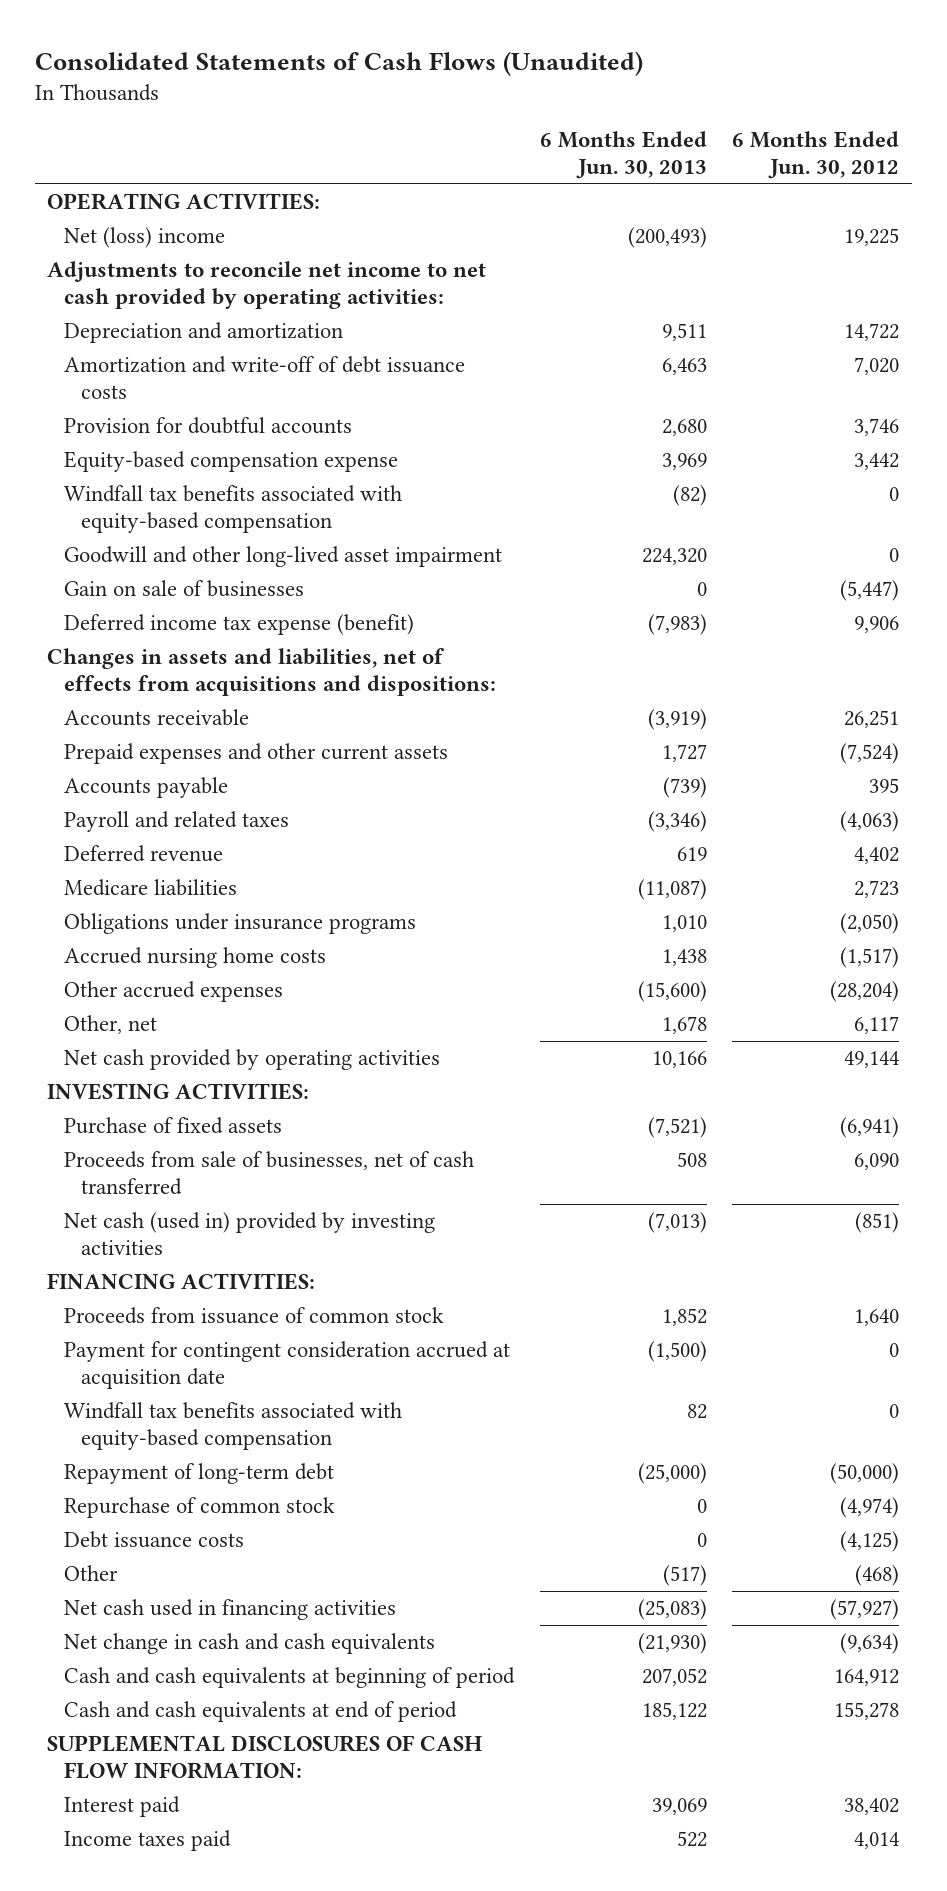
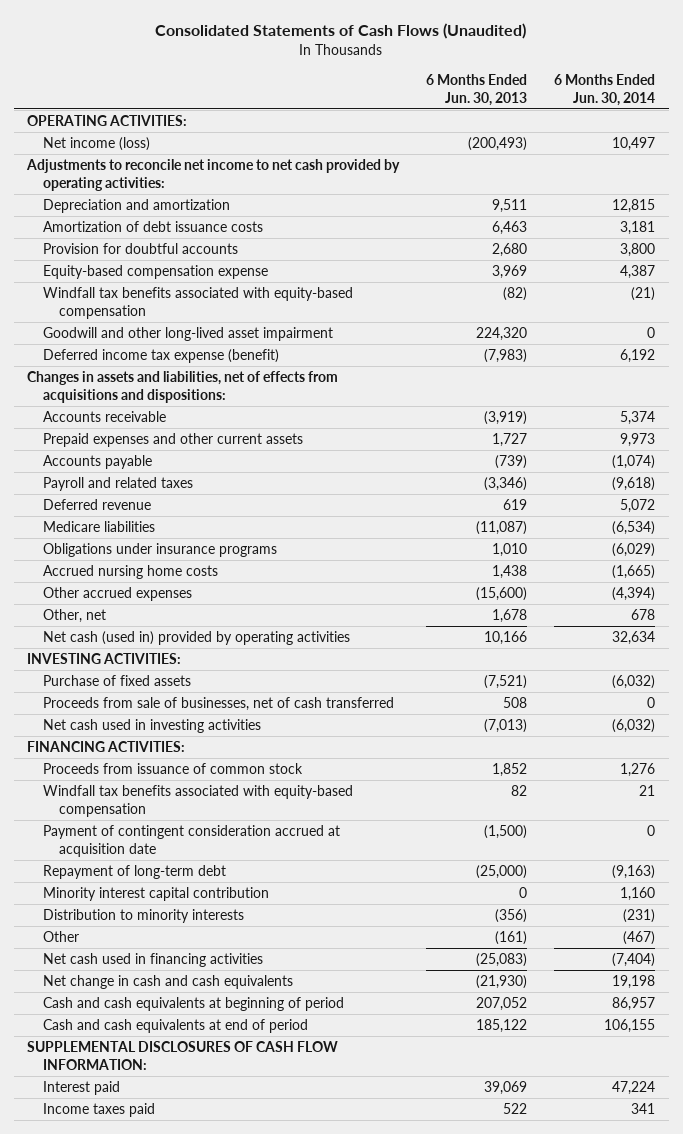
- | 6 Months Ended Jun. 30, 2013 | 6 Months Ended Jun. 30, 2012
+ | 6 Months Ended Jun. 30, 2013 | 6 Months Ended Jun. 30, 2014
- Net (loss) income | (200,493) | 19,225
+ Net income (loss) | (200,493) | 10,497
- Amortization and write-off of debt issuance costs | 6,463 | 7,020
+ Amortization of debt issuance costs | 6,463 | 3,181
- Gain on sale of businesses | 0 | (5,447)
- Net cash provided by operating activities | 10,166 | 49,144
+ Net cash (used in) provided by operating activities | 10,166 | 32,634
- Net cash (used in) provided by investing activities | (7,013) | (851)
+ Net cash used in investing activities | (7,013) | (6,032)
- Payment for contingent consideration accrued at acquisition date | (1,500) | 0
+ Payment of contingent consideration accrued at acquisition date | (1,500) | 0
- Repurchase of common stock | 0 | (4,974)
- Debt issuance costs | 0 | (4,125)
- Other | (517) | (468)
+ Minority interest capital contribution | 0 | 1,160
+ Distribution to minority interests | (356) | (231)
+ Other | (161) | (467)

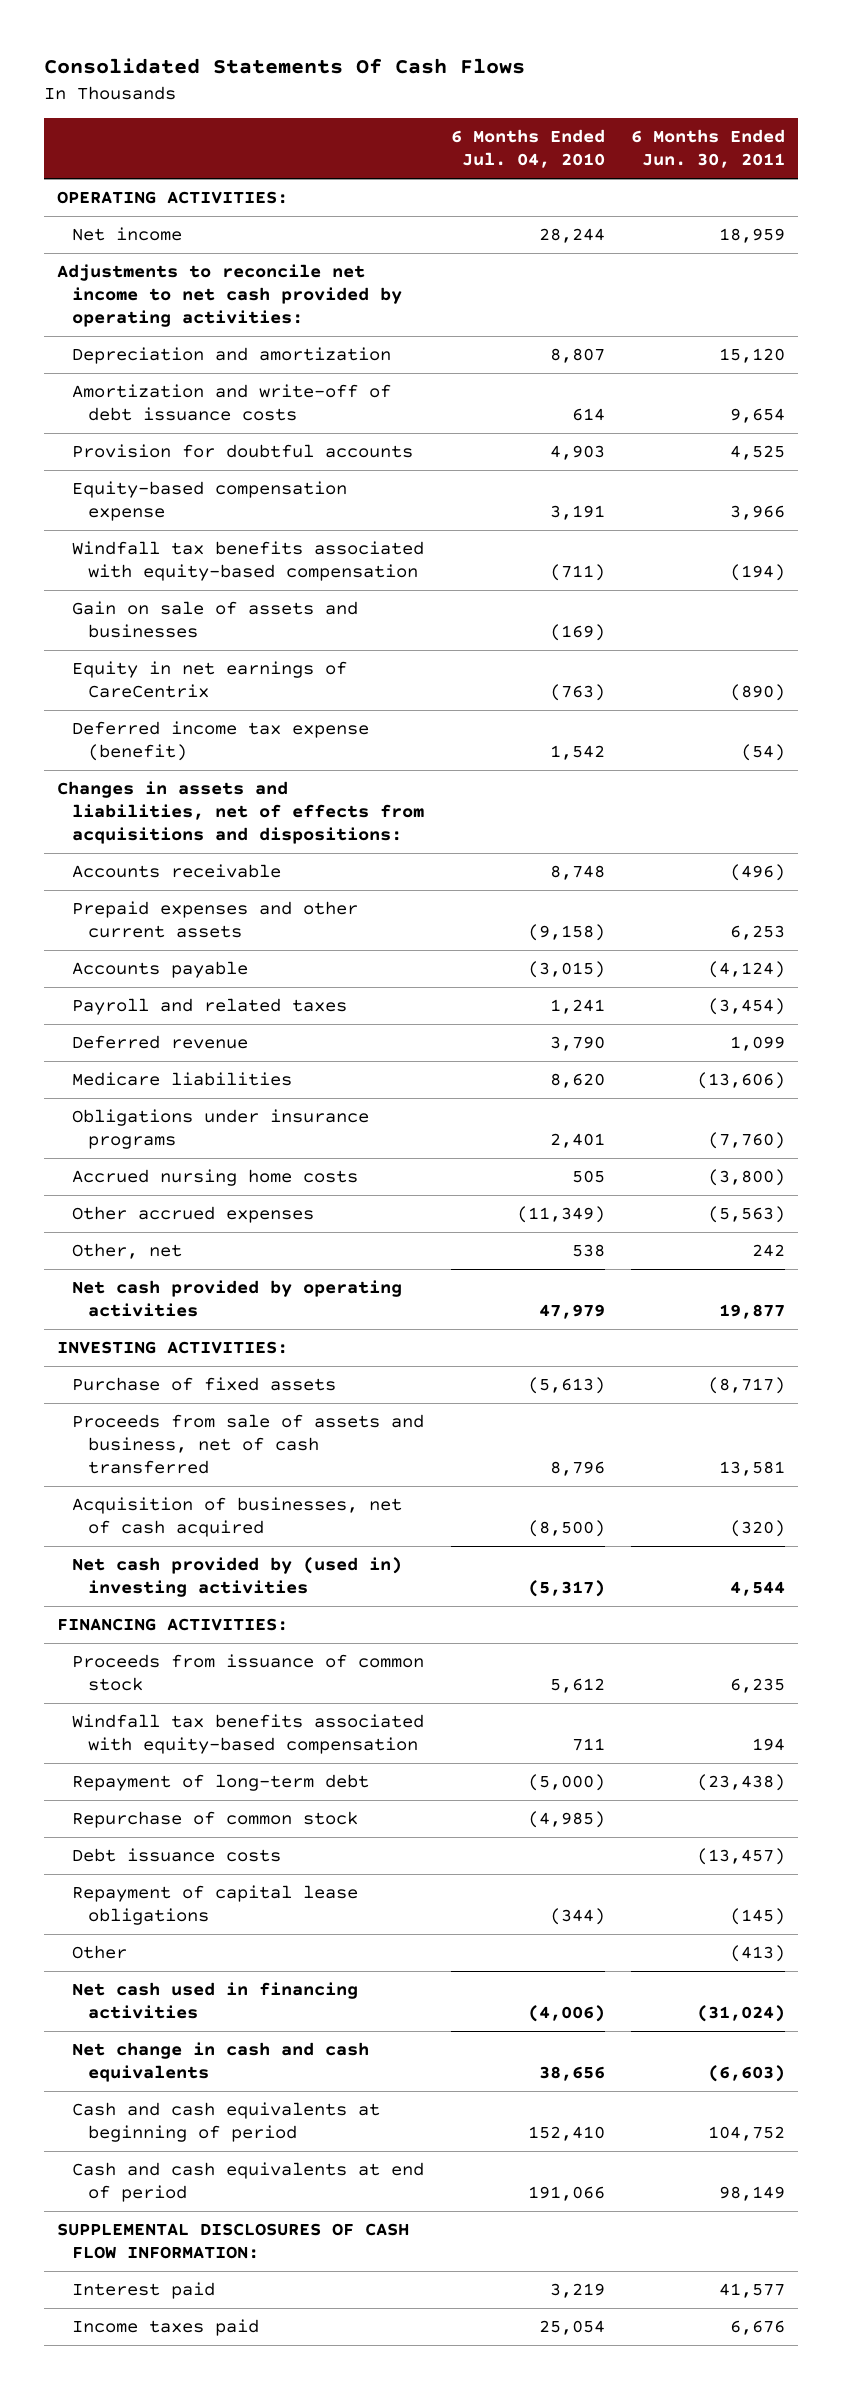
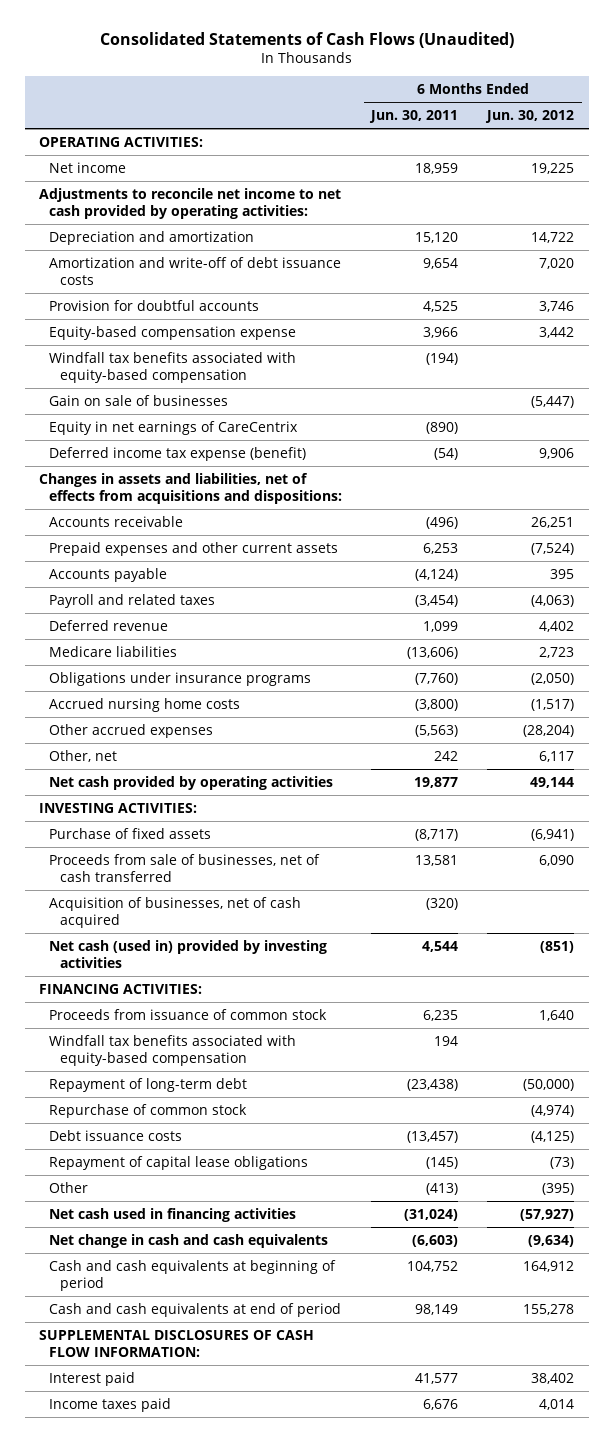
- Consolidated Statements Of Cash Flows
+ Consolidated Statements of Cash Flows (Unaudited)
- | 6 Months Ended Jul. 04, 2010 | 6 Months Ended Jun. 30, 2011
+ | 6 Months Ended Jun. 30, 2011 | 6 Months Ended Jun. 30, 2012
- Gain on sale of assets and businesses | (169) |
+ Gain on sale of businesses | | (5,447)
- Proceeds from sale of assets and business, net of cash transferred | 8,796 | 13,581
+ Proceeds from sale of businesses, net of cash transferred | 13,581 | 6,090
- Net cash provided by (used in) investing activities | (5,317) | 4,544
+ Net cash (used in) provided by investing activities | 4,544 | (851)

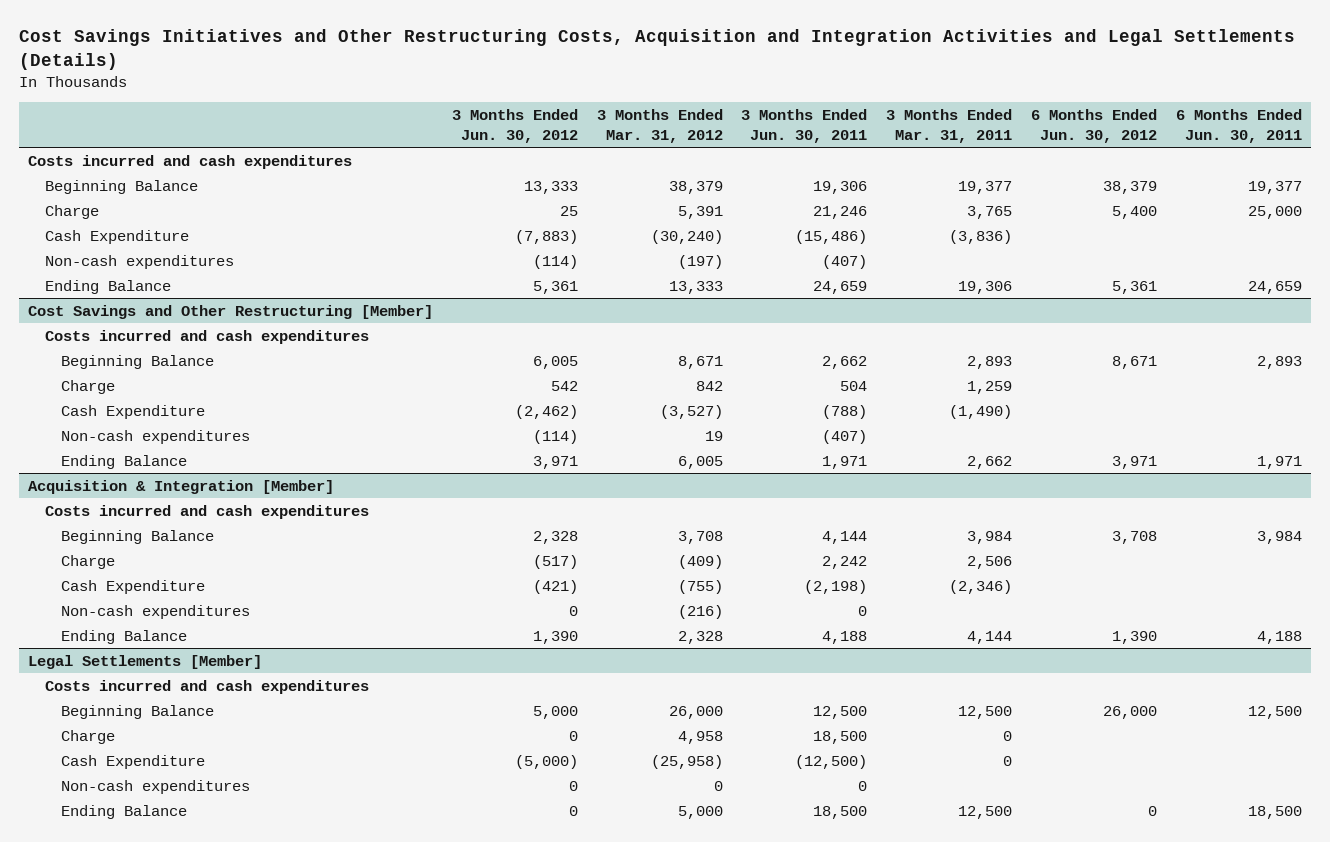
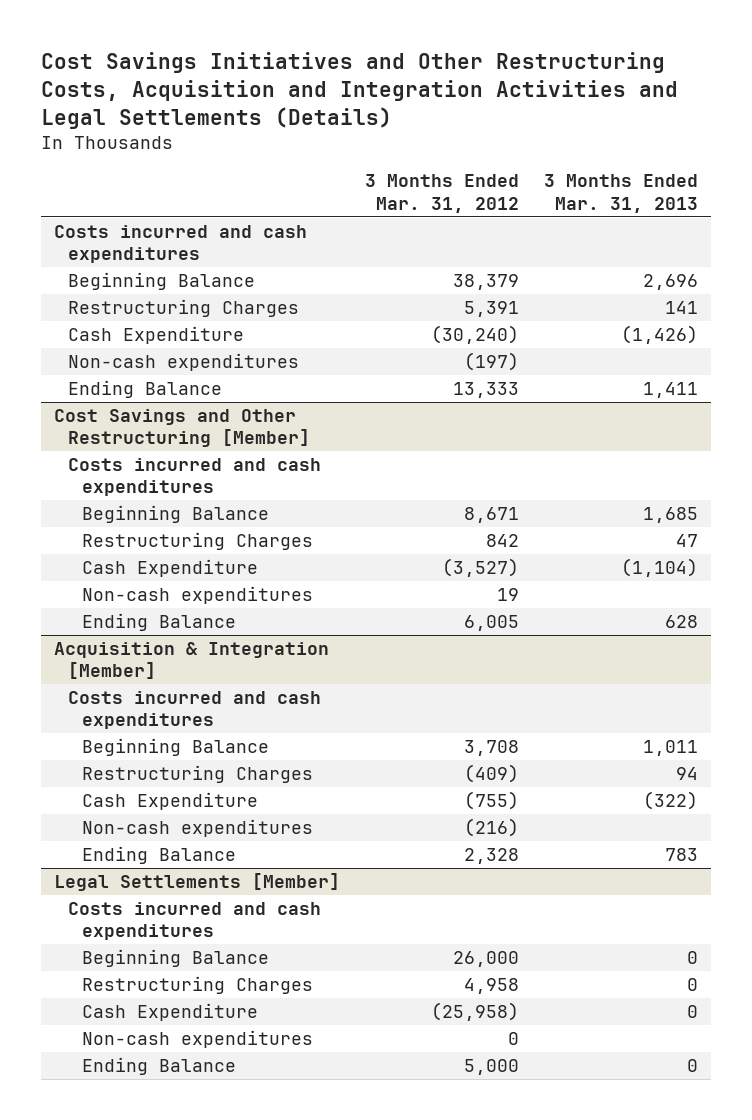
- | 3 Months Ended Jun. 30, 2012 | 3 Months Ended Mar. 31, 2012 | 3 Months Ended Jun. 30, 2011 | 3 Months Ended Mar. 31, 2011 | 6 Months Ended Jun. 30, 2012 | 6 Months Ended Jun. 30, 2011
+ | 3 Months Ended Mar. 31, 2012 | 3 Months Ended Mar. 31, 2013
- Charge | 25 | 5,391 | 21,246 | 3,765 | 5,400 | 25,000
+ Restructuring Charges | 5,391 | 141
@ Cost Savings and Other Restructuring [Member]
- Charge | 542 | 842 | 504 | 1,259 | |
+ Restructuring Charges | 842 | 47
@ Acquisition & Integration [Member]
- Charge | (517) | (409) | 2,242 | 2,506 | |
+ Restructuring Charges | (409) | 94
@ Legal Settlements [Member]
- Charge | 0 | 4,958 | 18,500 | 0 | |
+ Restructuring Charges | 4,958 | 0

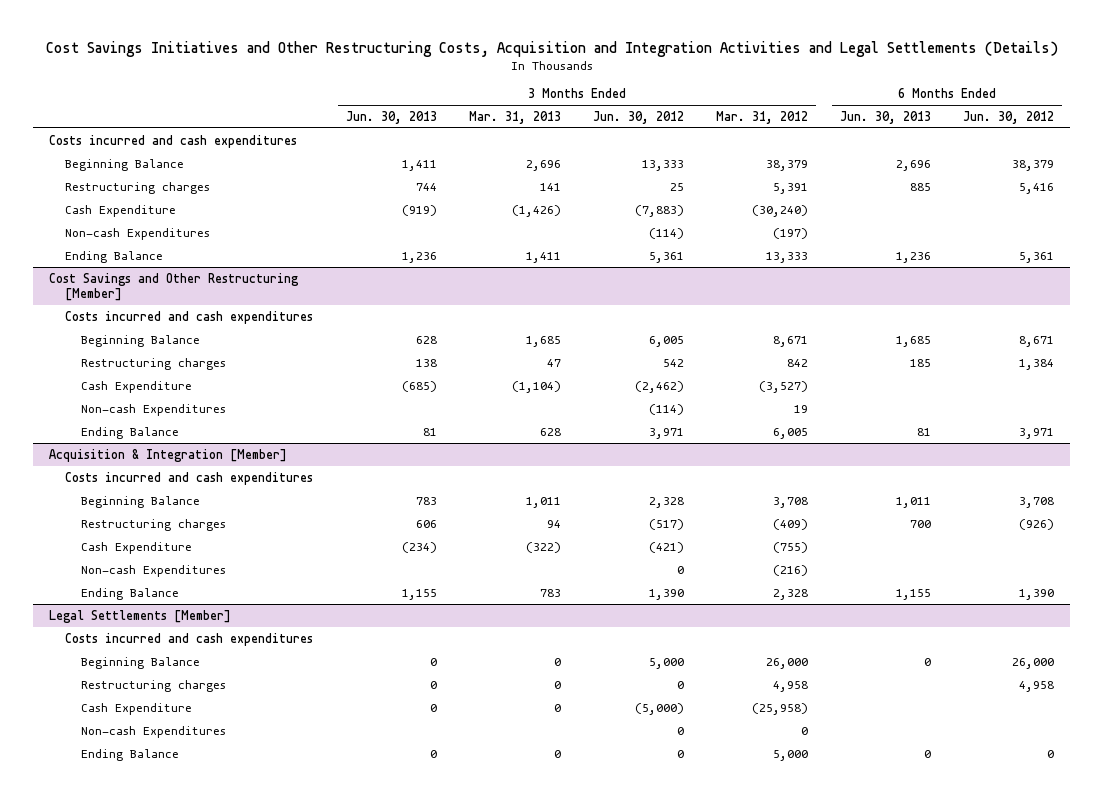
- | 3 Months Ended Mar. 31, 2012 | 3 Months Ended Mar. 31, 2013
+ | 3 Months Ended Jun. 30, 2013 | 3 Months Ended Mar. 31, 2013 | 3 Months Ended Jun. 30, 2012 | 3 Months Ended Mar. 31, 2012 | 6 Months Ended Jun. 30, 2013 | 6 Months Ended Jun. 30, 2012
- Restructuring Charges | 5,391 | 141
+ Restructuring charges | 744 | 141 | 25 | 5,391 | 885 | 5,416
- Non-cash expenditures | (197) |
+ Non-cash Expenditures | | | (114) | (197) | |
@ Cost Savings and Other Restructuring [Member]
- Restructuring Charges | 842 | 47
+ Restructuring charges | 138 | 47 | 542 | 842 | 185 | 1,384
- Non-cash expenditures | 19 |
+ Non-cash Expenditures | | | (114) | 19 | |
@ Acquisition & Integration [Member]
- Restructuring Charges | (409) | 94
+ Restructuring charges | 606 | 94 | (517) | (409) | 700 | (926)
- Non-cash expenditures | (216) |
+ Non-cash Expenditures | | | 0 | (216) | |
@ Legal Settlements [Member]
- Restructuring Charges | 4,958 | 0
+ Restructuring charges | 0 | 0 | 0 | 4,958 | | 4,958
- Non-cash expenditures | 0 |
+ Non-cash Expenditures | | | 0 | 0 | |

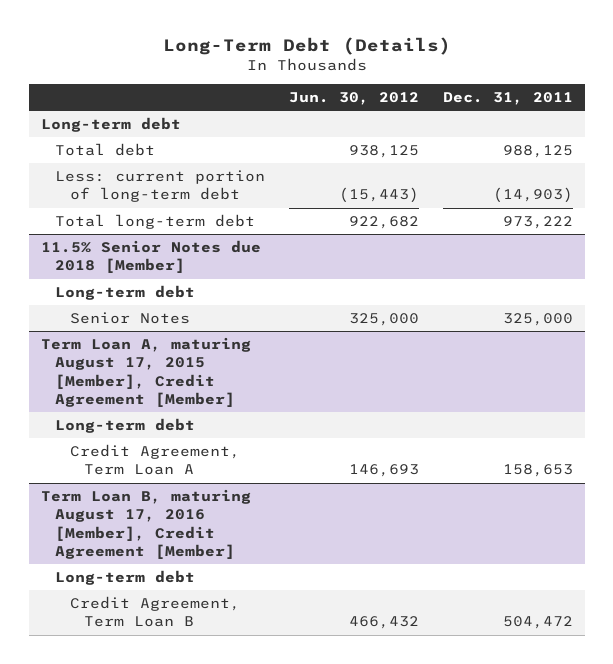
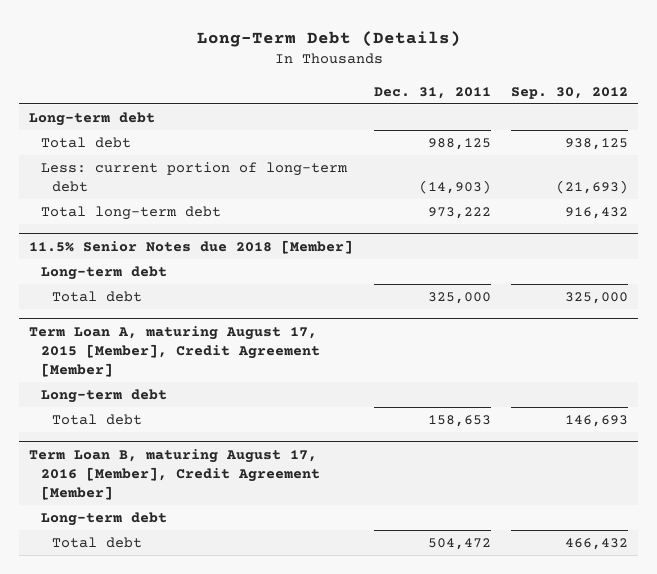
- | Jun. 30, 2012 | Dec. 31, 2011
+ | Dec. 31, 2011 | Sep. 30, 2012
@ 11.5% Senior Notes due 2018 [Member]
- Senior Notes | 325,000 | 325,000
+ Total debt | 325,000 | 325,000
@ Term Loan A, maturing August 17, 2015 [Member], Credit Agreement [Member]
- Credit Agreement, Term Loan A | 146,693 | 158,653
+ Total debt | 158,653 | 146,693
@ Term Loan B, maturing August 17, 2016 [Member], Credit Agreement [Member]
- Credit Agreement, Term Loan B | 466,432 | 504,472
+ Total debt | 504,472 | 466,432

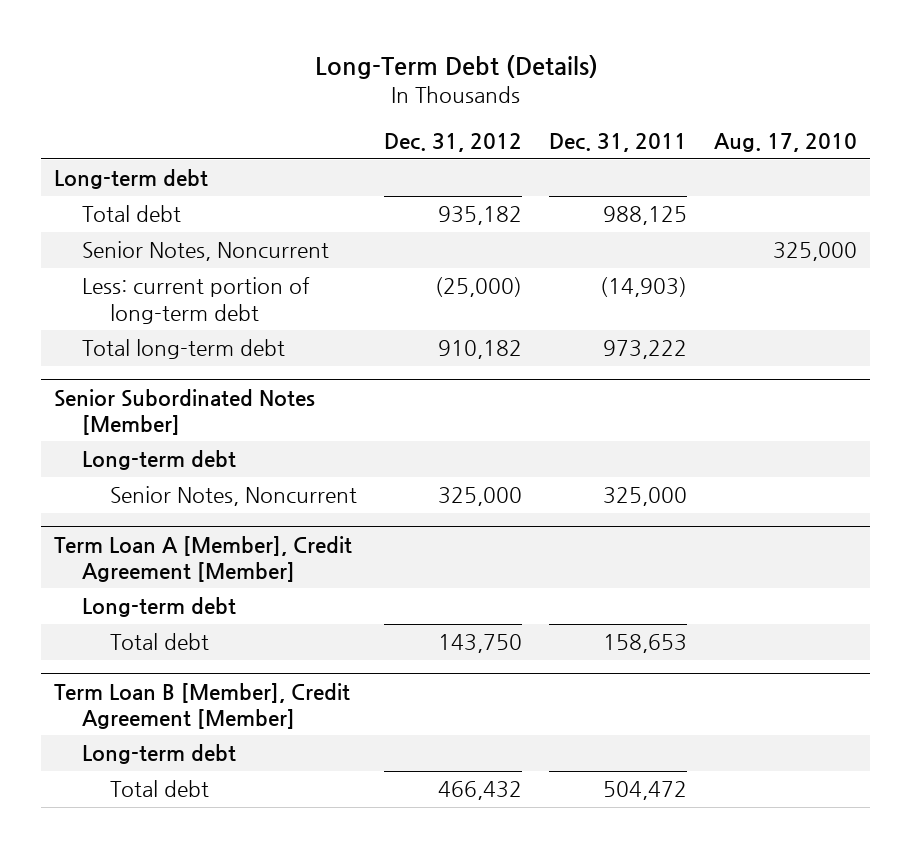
- | Dec. 31, 2011 | Sep. 30, 2012
+ | Dec. 31, 2012 | Dec. 31, 2011 | Aug. 17, 2010
+ Senior Notes, Noncurrent | | | 325,000
- 11.5% Senior Notes due 2018 [Member]
+ Senior Subordinated Notes [Member]
- Total debt | 325,000 | 325,000
- Term Loan A, maturing August 17, 2015 [Member], Credit Agreement [Member]
+ Senior Notes, Noncurrent | 325,000 | 325,000 |
+ Term Loan A [Member], Credit Agreement [Member]
- Term Loan B, maturing August 17, 2016 [Member], Credit Agreement [Member]
+ Term Loan B [Member], Credit Agreement [Member]

